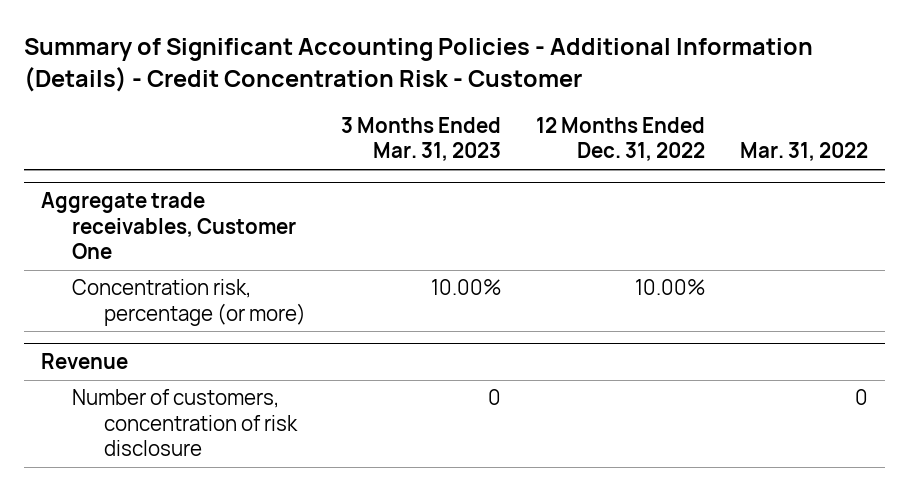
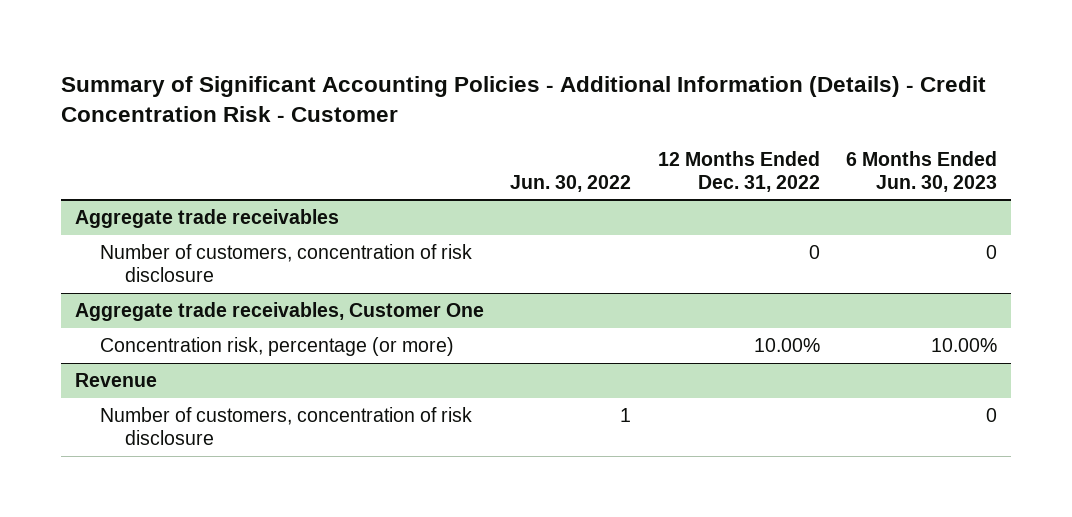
- | 3 Months Ended Mar. 31, 2023 | 12 Months Ended Dec. 31, 2022 | Mar. 31, 2022
+ | Jun. 30, 2022 | 12 Months Ended Dec. 31, 2022 | 6 Months Ended Jun. 30, 2023
+ Aggregate trade receivables
+ Number of customers, concentration of risk disclosure | | 0 | 0

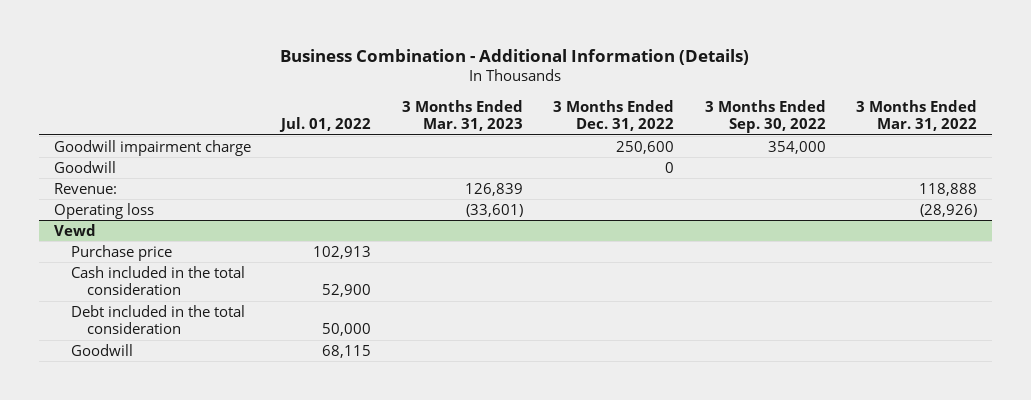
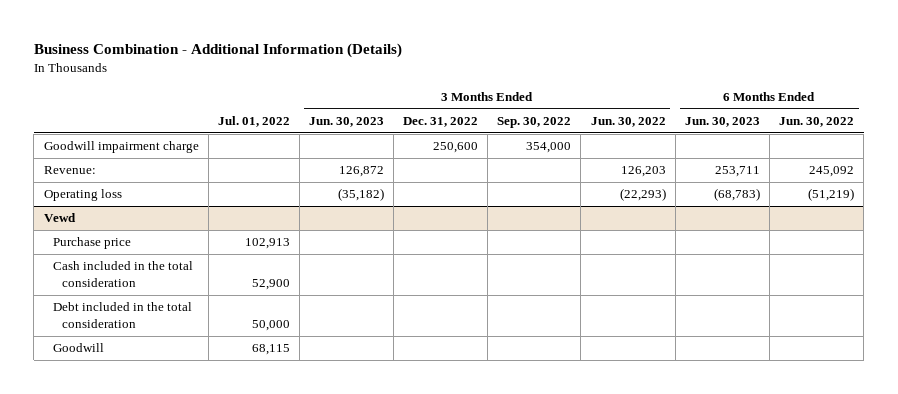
- | Jul. 01, 2022 | 3 Months Ended Mar. 31, 2023 | 3 Months Ended Dec. 31, 2022 | 3 Months Ended Sep. 30, 2022 | 3 Months Ended Mar. 31, 2022
+ | Jul. 01, 2022 | 3 Months Ended Jun. 30, 2023 | 3 Months Ended Dec. 31, 2022 | 3 Months Ended Sep. 30, 2022 | 3 Months Ended Jun. 30, 2022 | 6 Months Ended Jun. 30, 2023 | 6 Months Ended Jun. 30, 2022
- Goodwill | | | 0 | |

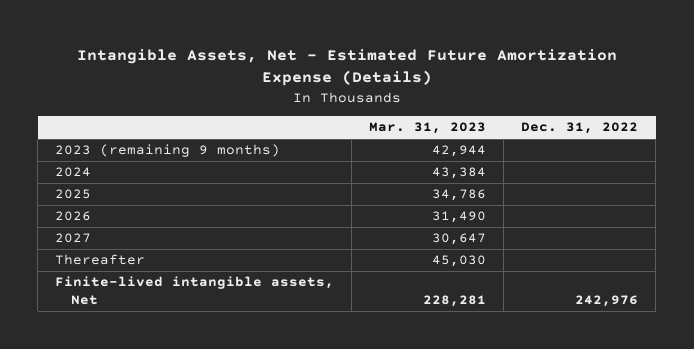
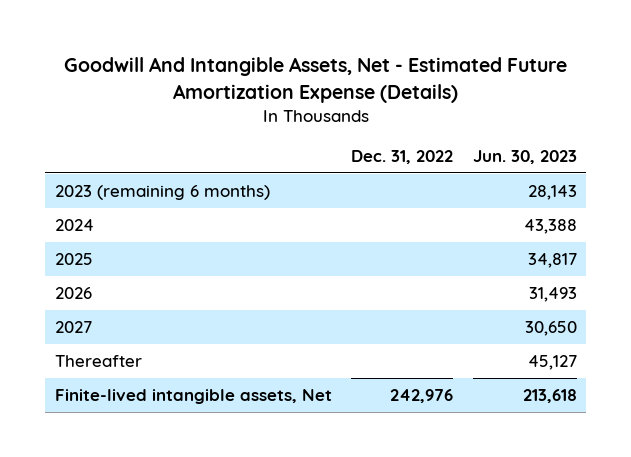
- Intangible Assets, Net - Estimated Future Amortization Expense (Details)
+ Goodwill And Intangible Assets, Net - Estimated Future Amortization Expense (Details)
- | Mar. 31, 2023 | Dec. 31, 2022
+ | Dec. 31, 2022 | Jun. 30, 2023
- 2023 (remaining 9 months) | 42,944 |
+ 2023 (remaining 6 months) | | 28,143

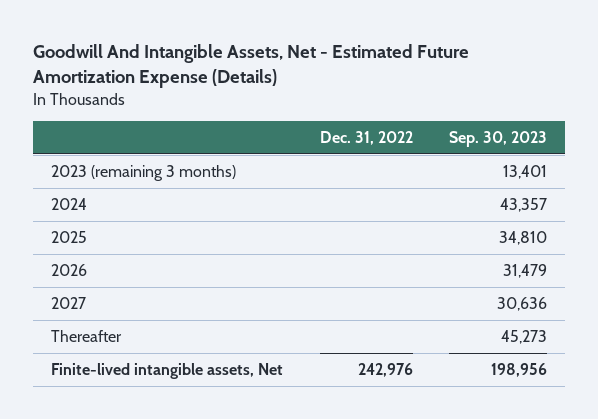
- | Dec. 31, 2022 | Jun. 30, 2023
+ | Dec. 31, 2022 | Sep. 30, 2023
- 2023 (remaining 6 months) | | 28,143
+ 2023 (remaining 3 months) | | 13,401

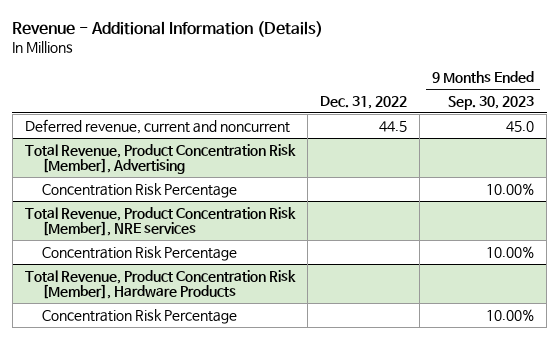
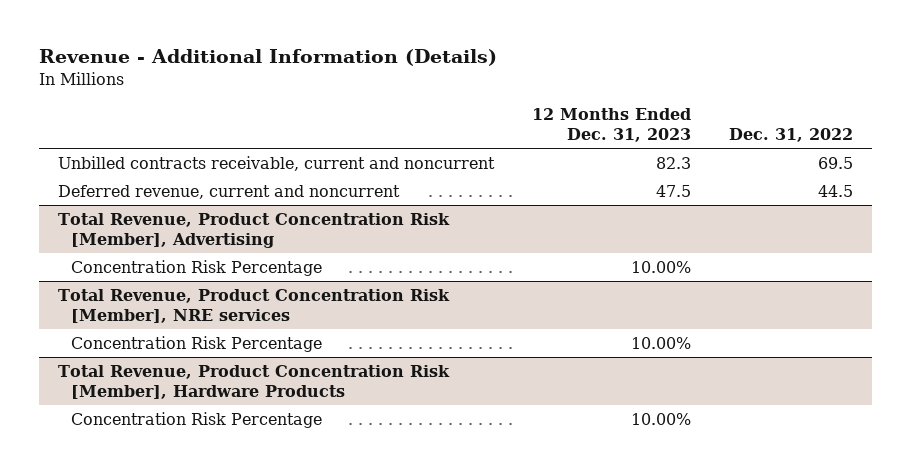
- | Dec. 31, 2022 | 9 Months Ended Sep. 30, 2023
+ | 12 Months Ended Dec. 31, 2023 | Dec. 31, 2022
+ Unbilled contracts receivable, current and noncurrent | 82.3 | 69.5

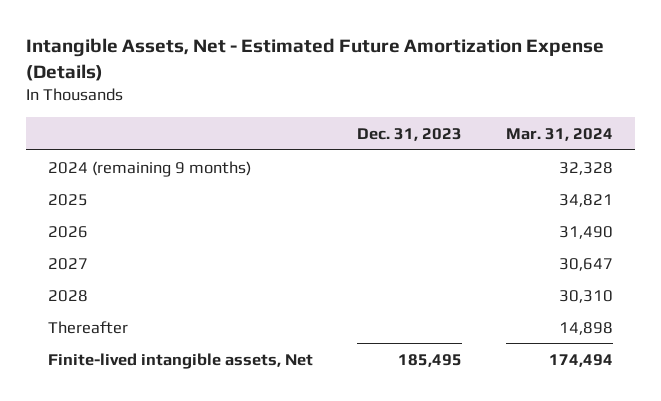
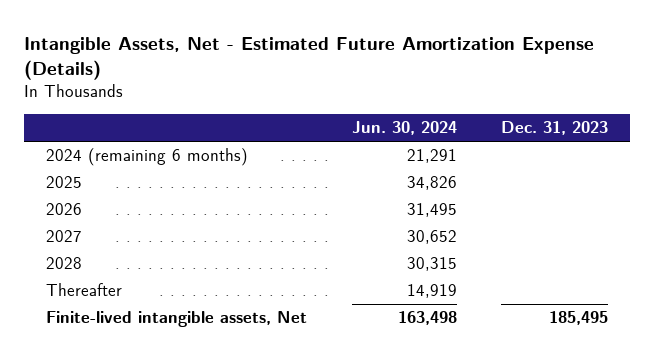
- | Dec. 31, 2023 | Mar. 31, 2024
+ | Jun. 30, 2024 | Dec. 31, 2023
- 2024 (remaining 9 months) | | 32,328
+ 2024 (remaining 6 months) | 21,291 |

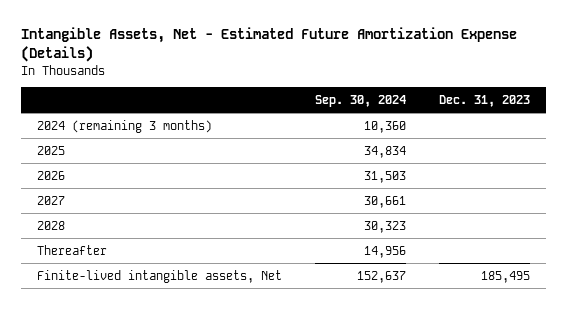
- | Jun. 30, 2024 | Dec. 31, 2023
+ | Sep. 30, 2024 | Dec. 31, 2023
- 2024 (remaining 6 months) | 21,291 |
+ 2024 (remaining 3 months) | 10,360 |

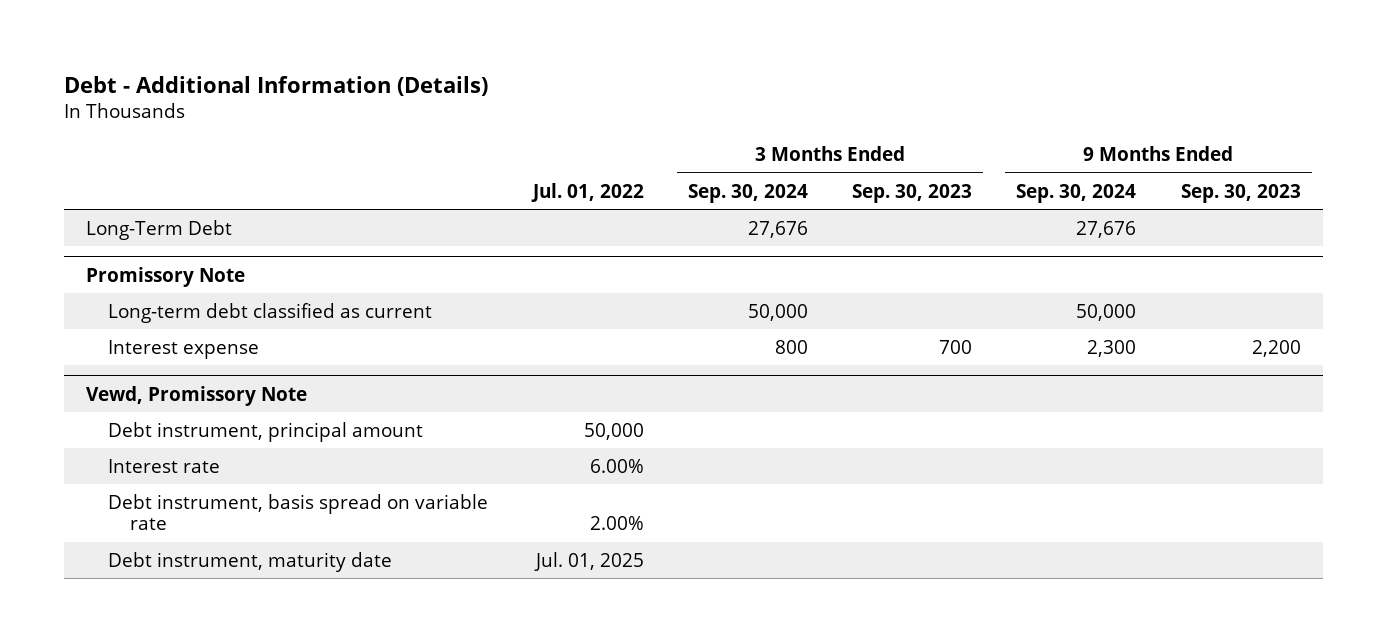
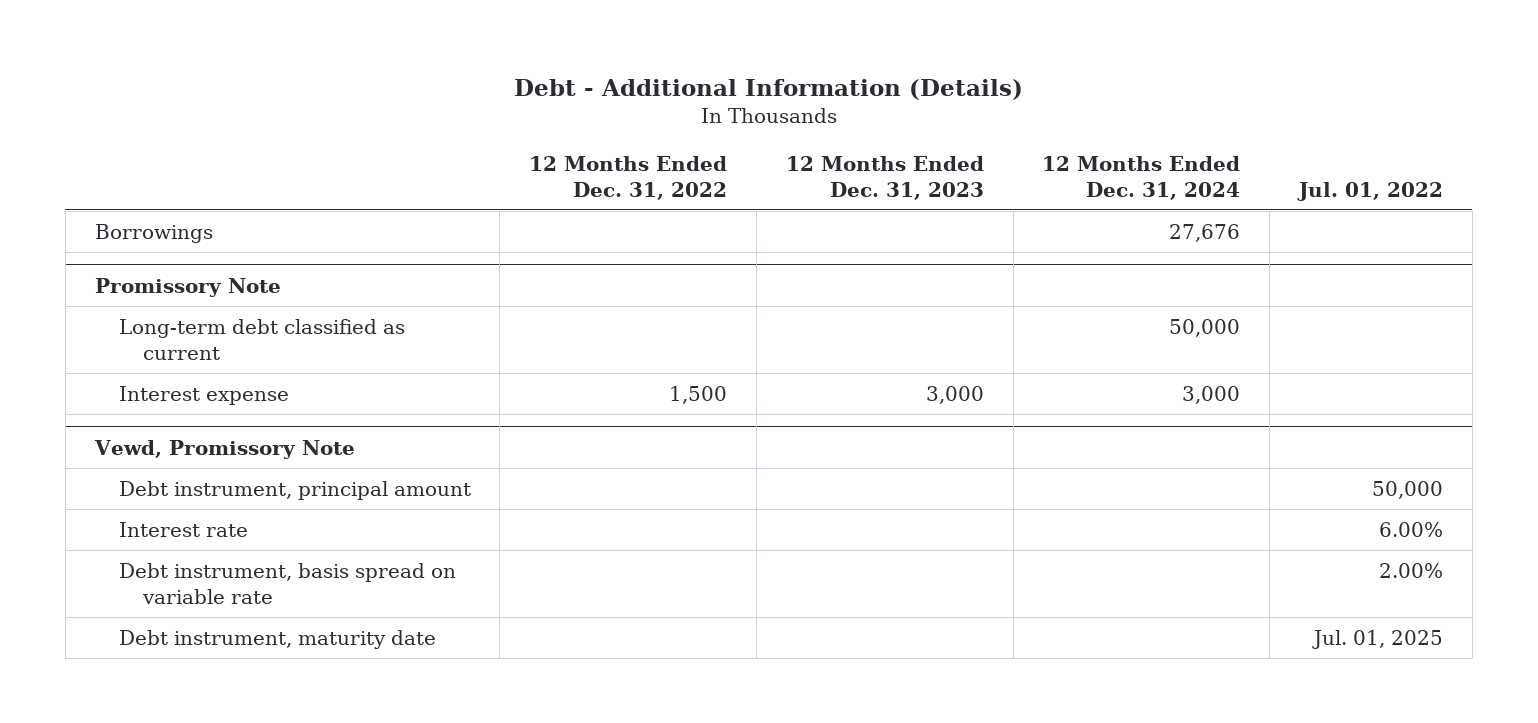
- | Jul. 01, 2022 | 3 Months Ended Sep. 30, 2024 | 3 Months Ended Sep. 30, 2023 | 9 Months Ended Sep. 30, 2024 | 9 Months Ended Sep. 30, 2023
+ | 12 Months Ended Dec. 31, 2022 | 12 Months Ended Dec. 31, 2023 | 12 Months Ended Dec. 31, 2024 | Jul. 01, 2022
- Long-Term Debt | | 27,676 | | 27,676 |
+ Borrowings | | | 27,676 |

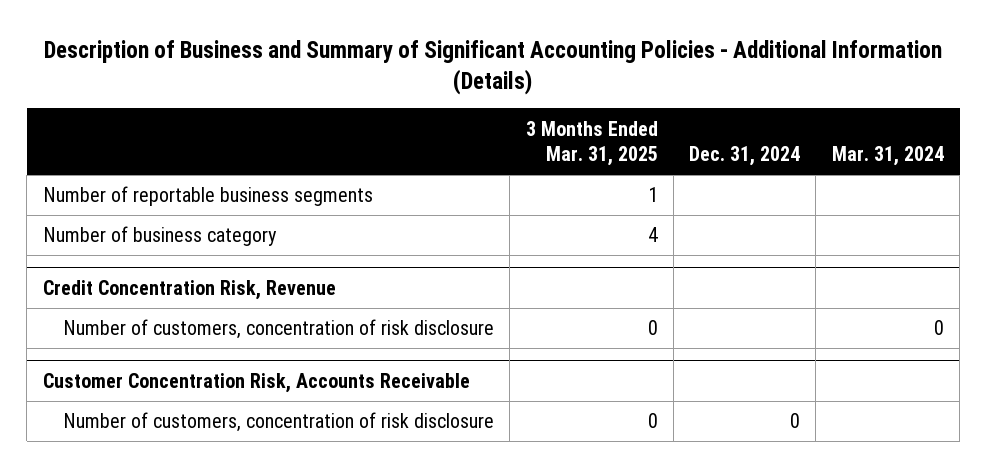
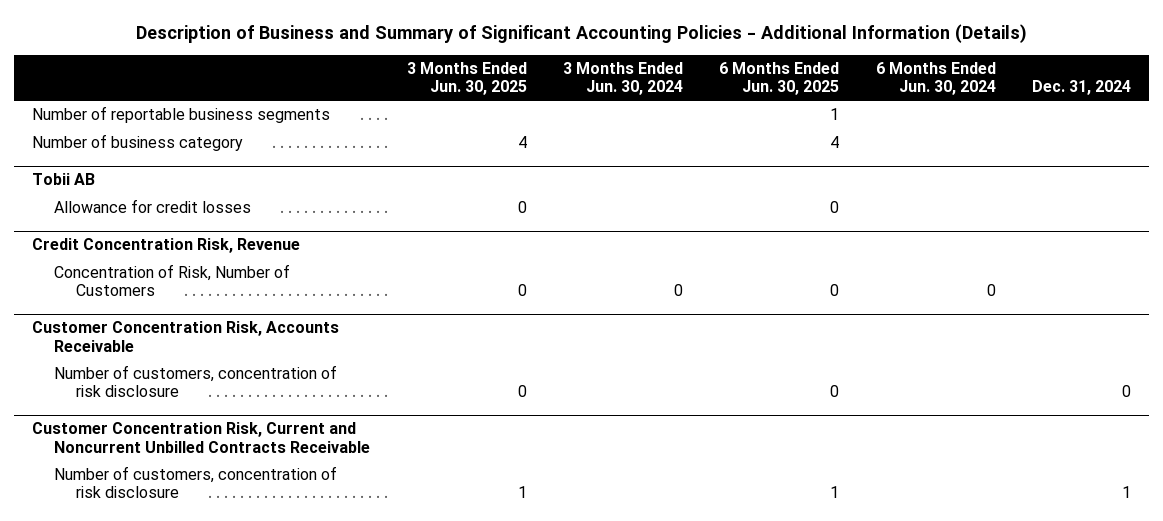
- | 3 Months Ended Mar. 31, 2025 | Dec. 31, 2024 | Mar. 31, 2024
+ | 3 Months Ended Jun. 30, 2025 | 3 Months Ended Jun. 30, 2024 | 6 Months Ended Jun. 30, 2025 | 6 Months Ended Jun. 30, 2024 | Dec. 31, 2024
+ Tobii AB
+ Allowance for credit losses | 0 | | 0 | |
@ Credit Concentration Risk, Revenue
- Number of customers, concentration of risk disclosure | 0 | | 0
+ Concentration of Risk, Number of Customers | 0 | 0 | 0 | 0 |
+ Customer Concentration Risk, Current and Noncurrent Unbilled Contracts Receivable
+ Number of customers, concentration of risk disclosure | 1 | | 1 | | 1

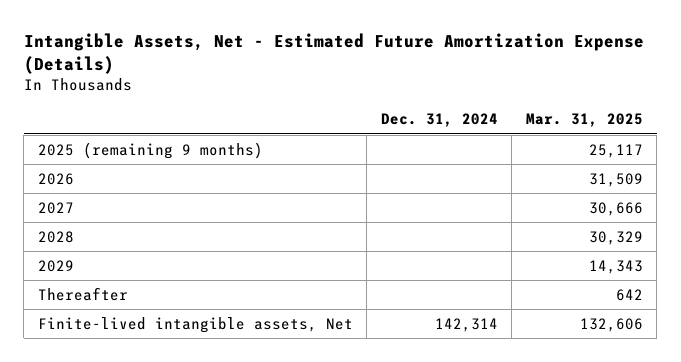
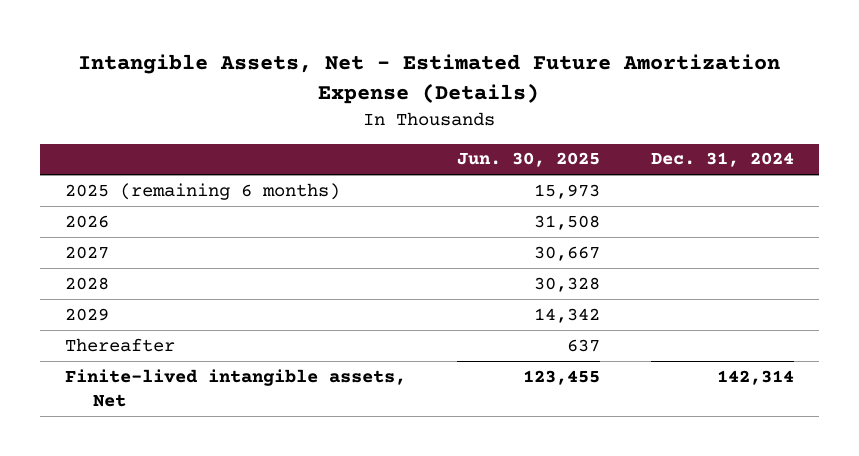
- | Dec. 31, 2024 | Mar. 31, 2025
+ | Jun. 30, 2025 | Dec. 31, 2024
- 2025 (remaining 9 months) | | 25,117
+ 2025 (remaining 6 months) | 15,973 |

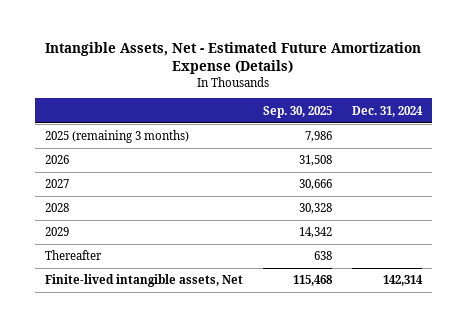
- | Jun. 30, 2025 | Dec. 31, 2024
+ | Sep. 30, 2025 | Dec. 31, 2024
- 2025 (remaining 6 months) | 15,973 |
+ 2025 (remaining 3 months) | 7,986 |

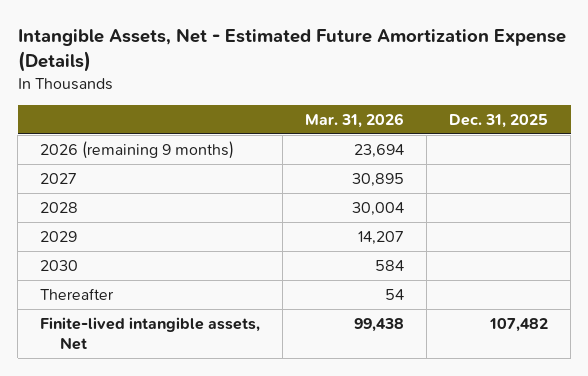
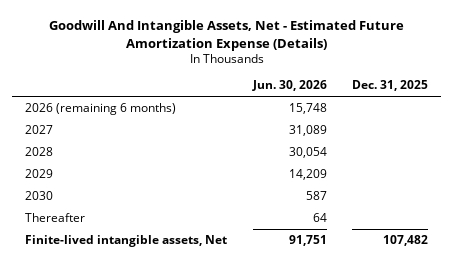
- Intangible Assets, Net - Estimated Future Amortization Expense (Details)
+ Goodwill And Intangible Assets, Net - Estimated Future Amortization Expense (Details)
- | Mar. 31, 2026 | Dec. 31, 2025
+ | Jun. 30, 2026 | Dec. 31, 2025
- 2026 (remaining 9 months) | 23,694 |
+ 2026 (remaining 6 months) | 15,748 |

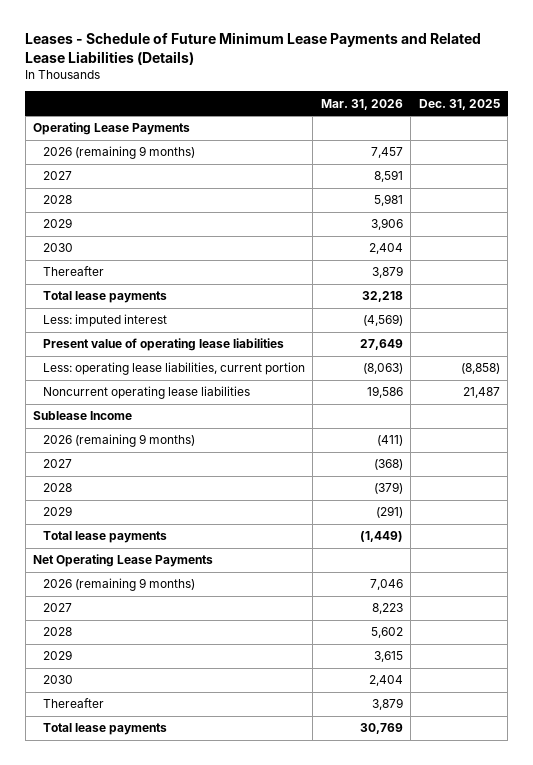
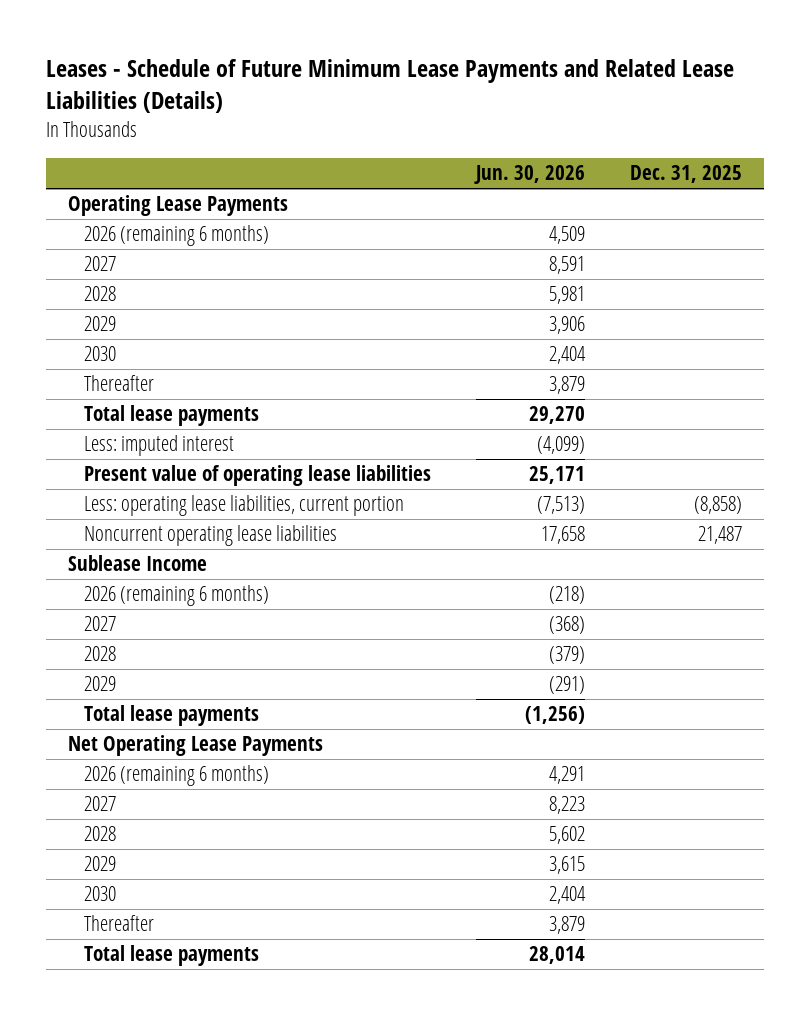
- | Mar. 31, 2026 | Dec. 31, 2025
+ | Jun. 30, 2026 | Dec. 31, 2025
- 2026 (remaining 9 months) | 7,457 |
+ 2026 (remaining 6 months) | 4,509 |
- 2026 (remaining 9 months) | (411) |
+ 2026 (remaining 6 months) | (218) |
- 2026 (remaining 9 months) | 7,046 |
+ 2026 (remaining 6 months) | 4,291 |

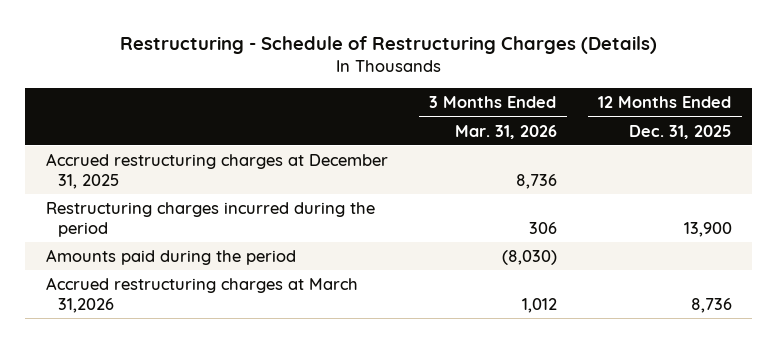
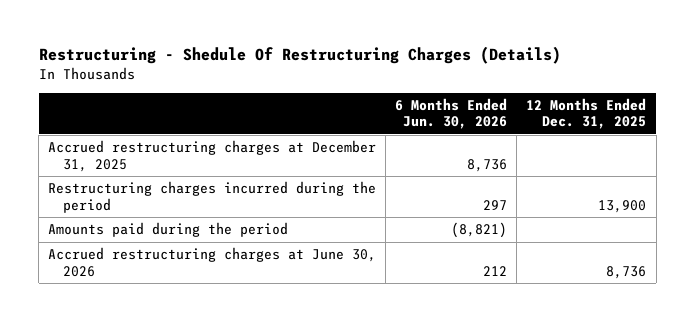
- Restructuring - Schedule of Restructuring Charges (Details)
+ Restructuring - Shedule Of Restructuring Charges (Details)
- | 3 Months Ended Mar. 31, 2026 | 12 Months Ended Dec. 31, 2025
+ | 6 Months Ended Jun. 30, 2026 | 12 Months Ended Dec. 31, 2025
- Accrued restructuring charges at March 31,2026 | 1,012 | 8,736
+ Accrued restructuring charges at June 30, 2026 | 212 | 8,736

